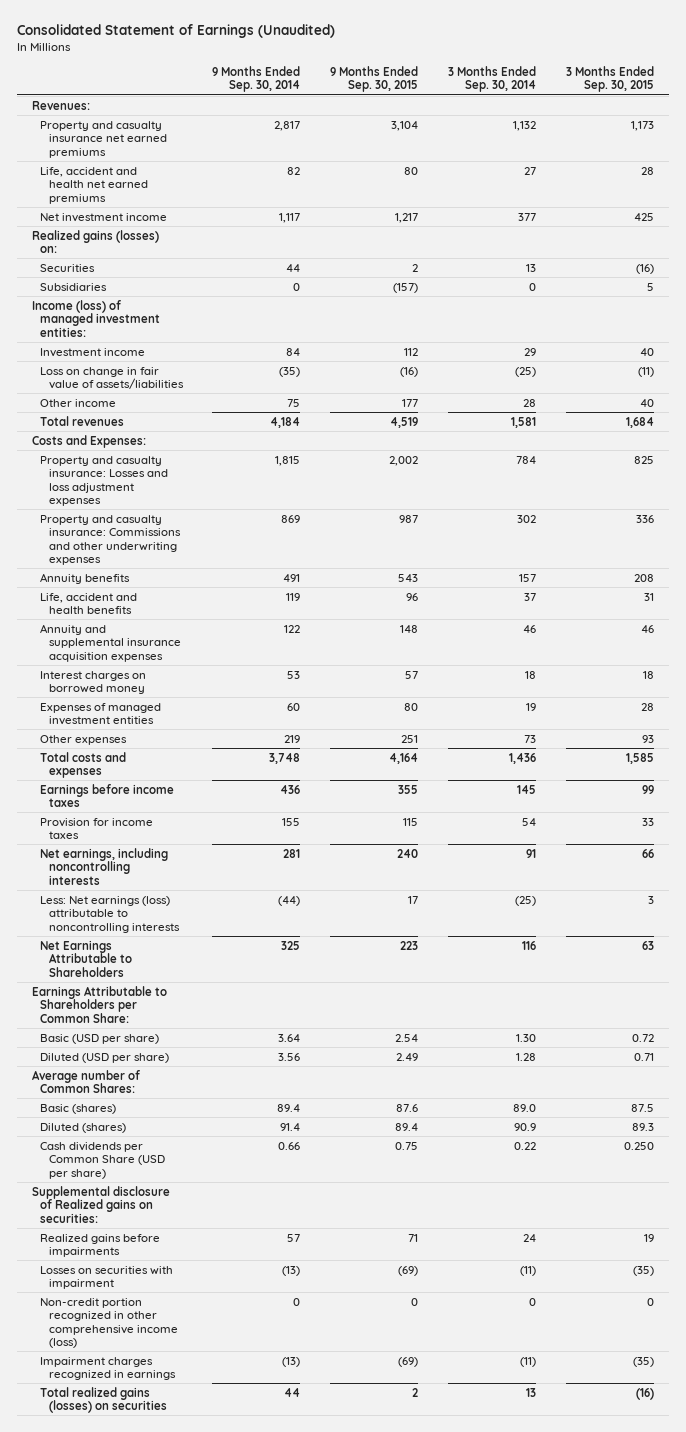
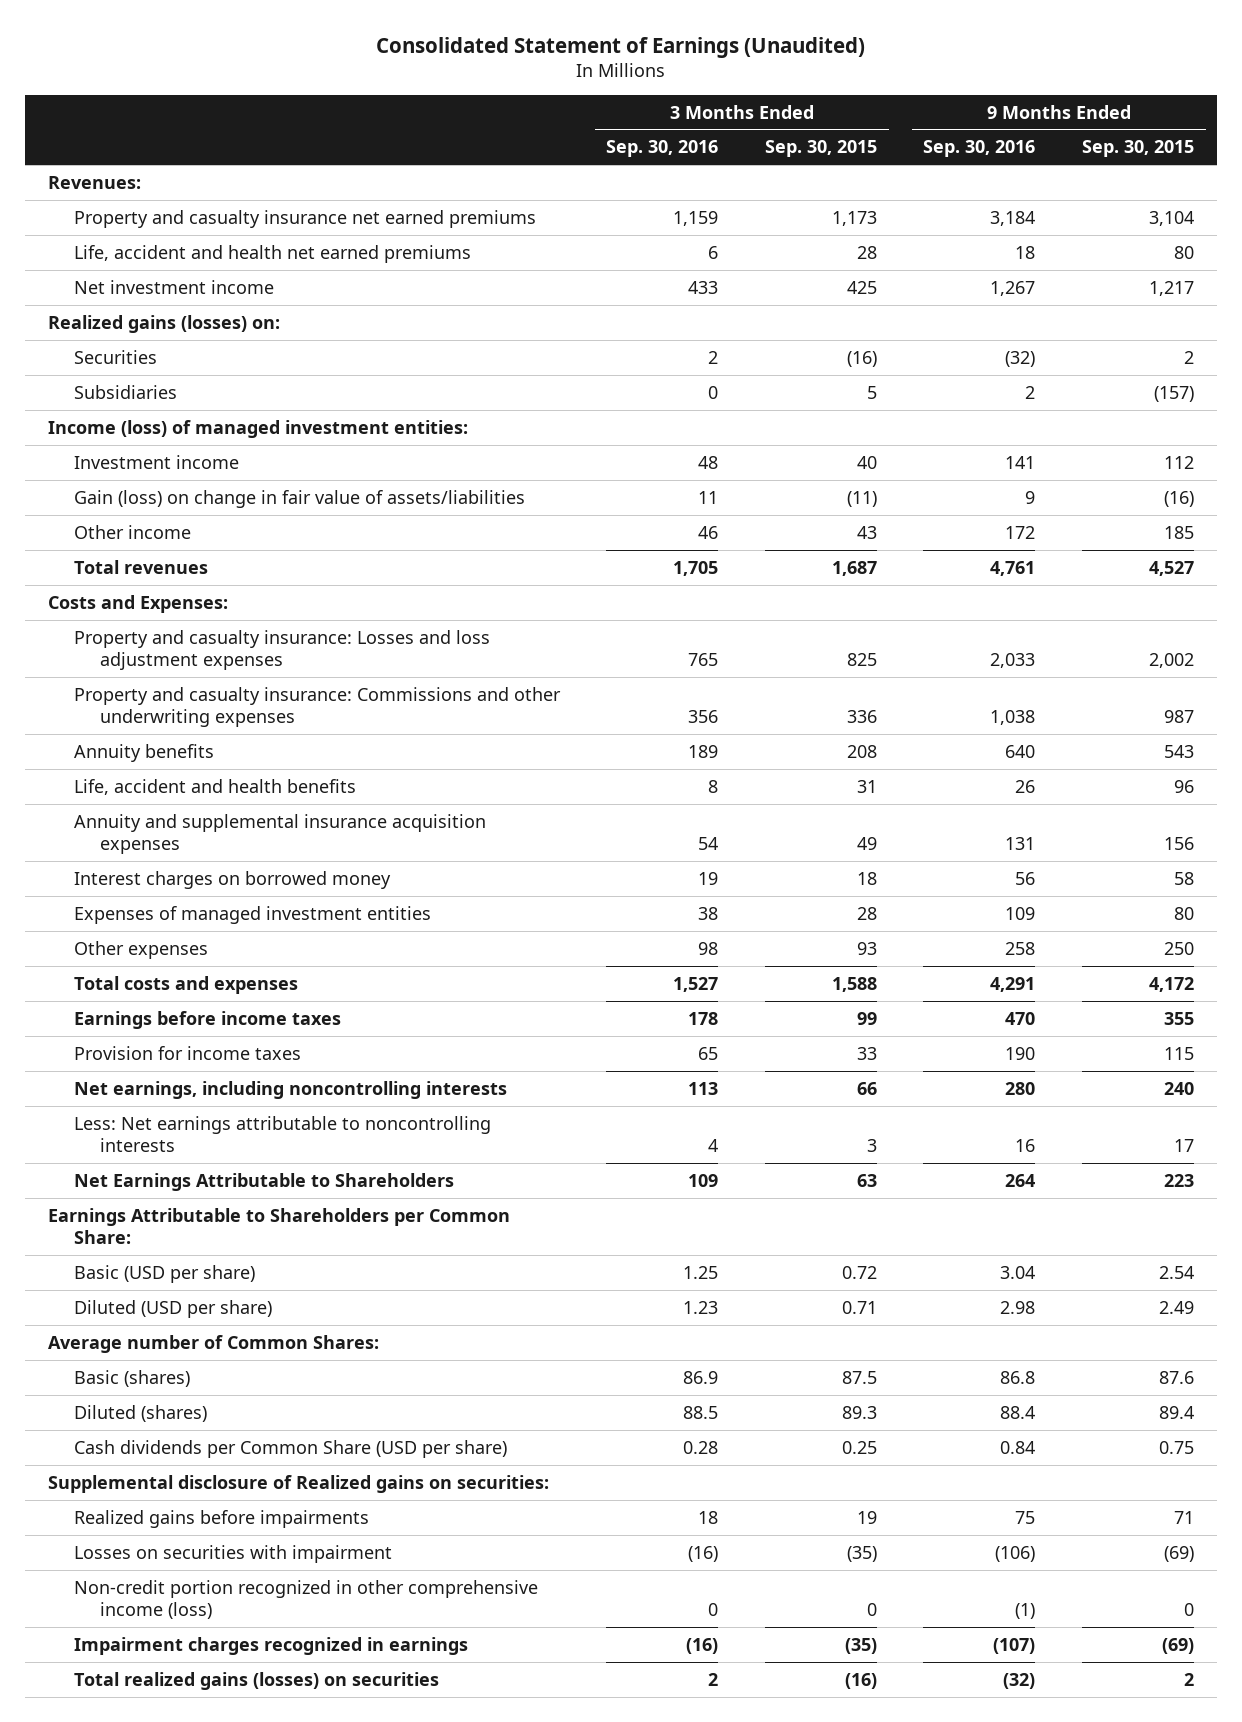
- | 9 Months Ended Sep. 30, 2014 | 9 Months Ended Sep. 30, 2015 | 3 Months Ended Sep. 30, 2014 | 3 Months Ended Sep. 30, 2015
+ | 3 Months Ended Sep. 30, 2016 | 3 Months Ended Sep. 30, 2015 | 9 Months Ended Sep. 30, 2016 | 9 Months Ended Sep. 30, 2015
- Loss on change in fair value of assets/liabilities | (35) | (16) | (25) | (11)
- Other income | 75 | 177 | 28 | 40
- Total revenues | 4,184 | 4,519 | 1,581 | 1,684
+ Gain (loss) on change in fair value of assets/liabilities | 11 | (11) | 9 | (16)
+ Other income | 46 | 43 | 172 | 185
+ Total revenues | 1,705 | 1,687 | 4,761 | 4,527
- Annuity and supplemental insurance acquisition expenses | 122 | 148 | 46 | 46
- Interest charges on borrowed money | 53 | 57 | 18 | 18
+ Annuity and supplemental insurance acquisition expenses | 54 | 49 | 131 | 156
+ Interest charges on borrowed money | 19 | 18 | 56 | 58
- Other expenses | 219 | 251 | 73 | 93
- Total costs and expenses | 3,748 | 4,164 | 1,436 | 1,585
+ Other expenses | 98 | 93 | 258 | 250
+ Total costs and expenses | 1,527 | 1,588 | 4,291 | 4,172
- Less: Net earnings (loss) attributable to noncontrolling interests | (44) | 17 | (25) | 3
+ Less: Net earnings attributable to noncontrolling interests | 4 | 3 | 16 | 17
- Cash dividends per Common Share (USD per share) | 0.66 | 0.75 | 0.22 | 0.250
+ Cash dividends per Common Share (USD per share) | 0.28 | 0.25 | 0.84 | 0.75

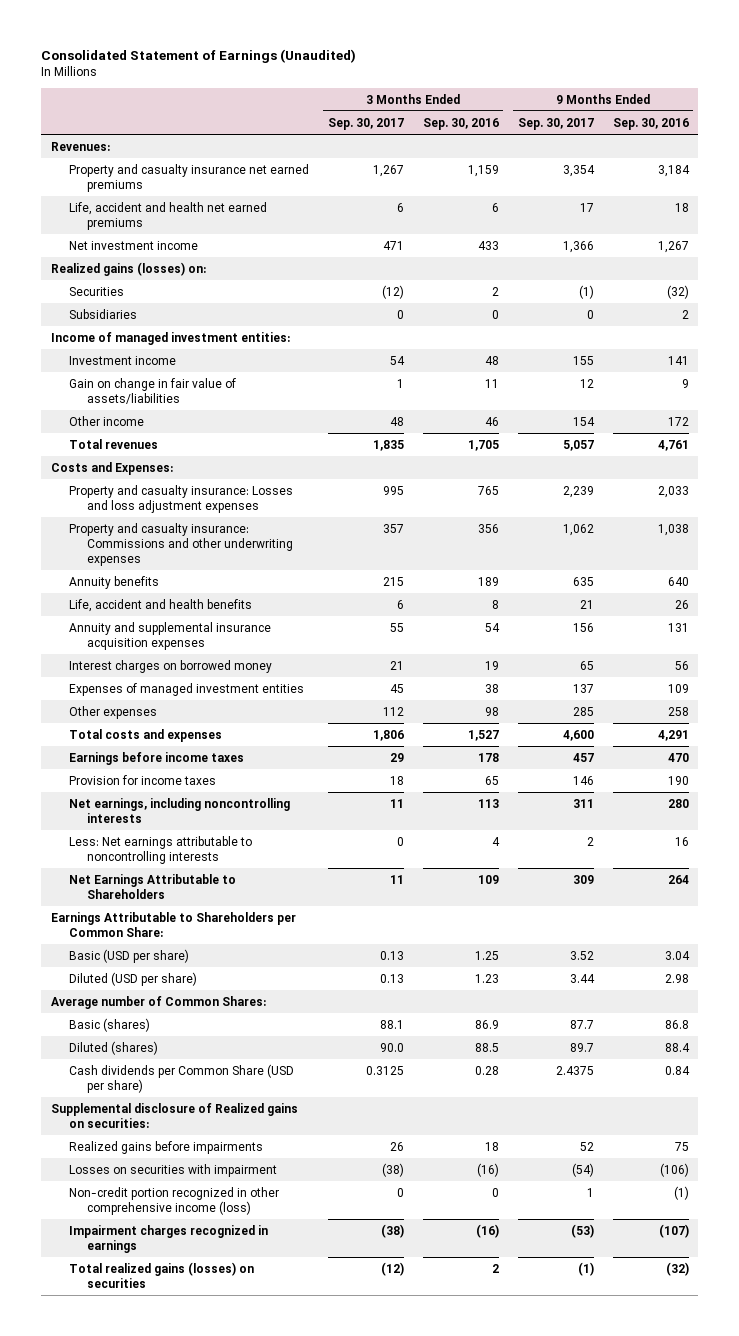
- | 3 Months Ended Sep. 30, 2016 | 3 Months Ended Sep. 30, 2015 | 9 Months Ended Sep. 30, 2016 | 9 Months Ended Sep. 30, 2015
+ | 3 Months Ended Sep. 30, 2017 | 3 Months Ended Sep. 30, 2016 | 9 Months Ended Sep. 30, 2017 | 9 Months Ended Sep. 30, 2016
- Income (loss) of managed investment entities:
+ Income of managed investment entities:
- Gain (loss) on change in fair value of assets/liabilities | 11 | (11) | 9 | (16)
+ Gain on change in fair value of assets/liabilities | 1 | 11 | 12 | 9

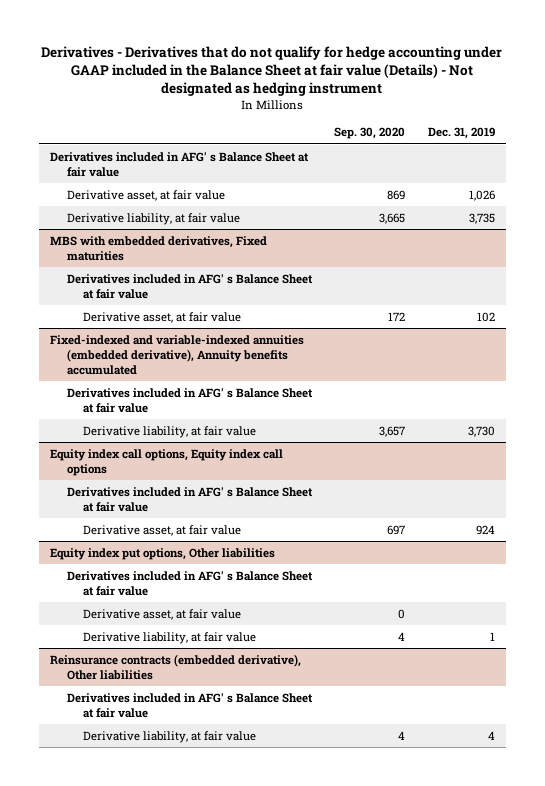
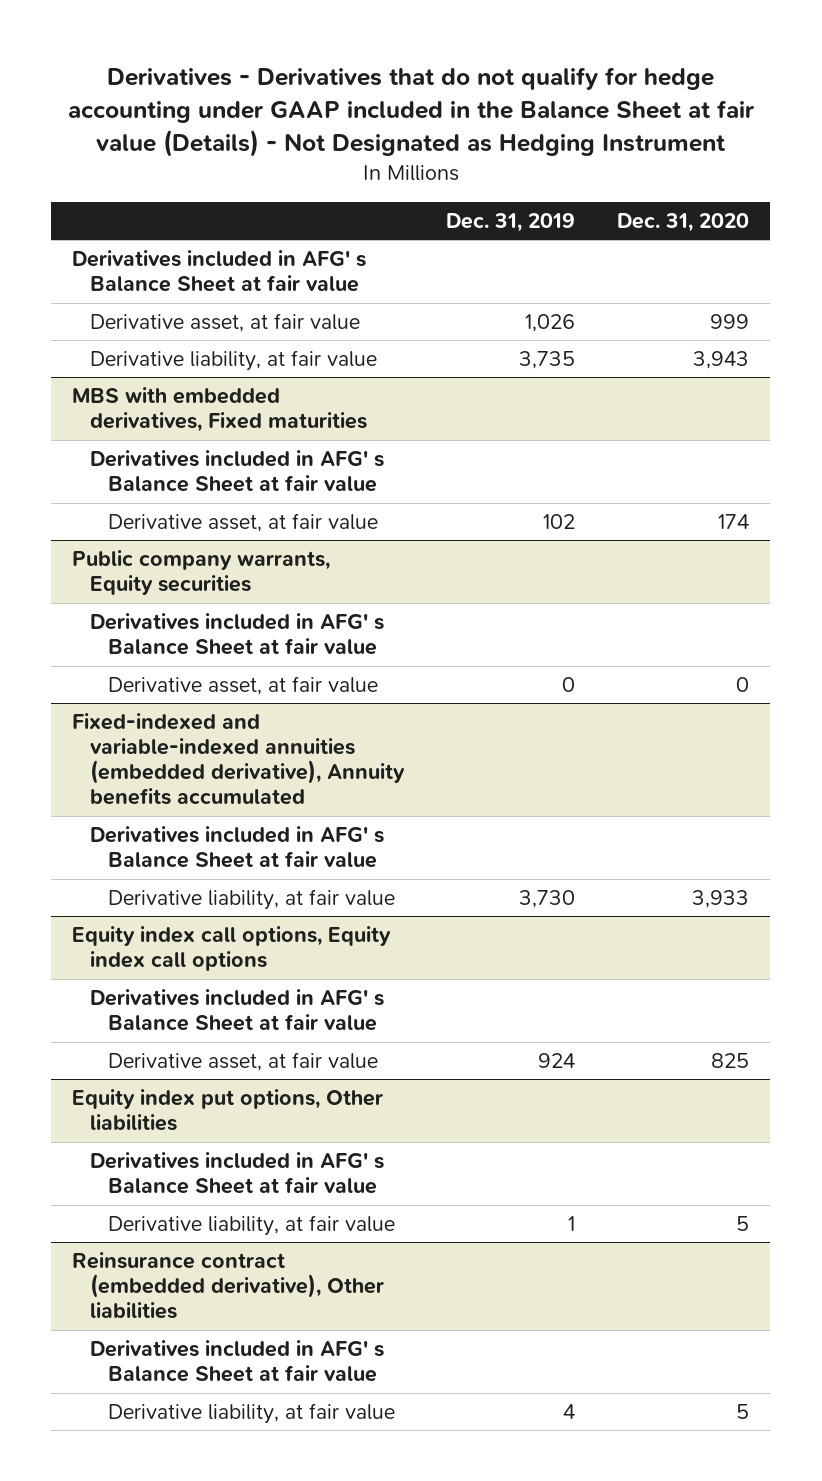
- Derivatives - Derivatives that do not qualify for hedge accounting under GAAP included in the Balance Sheet at fair value (Details) - Not designated as hedging instrument
+ Derivatives - Derivatives that do not qualify for hedge accounting under GAAP included in the Balance Sheet at fair value (Details) - Not Designated as Hedging Instrument
- | Sep. 30, 2020 | Dec. 31, 2019
+ | Dec. 31, 2019 | Dec. 31, 2020
+ Public company warrants, Equity securities
+ Derivatives included in AFG' s Balance Sheet at fair value
+ Derivative asset, at fair value | 0 | 0
@ Equity index put options, Other liabilities
- Derivative asset, at fair value | 0 |
- Reinsurance contracts (embedded derivative), Other liabilities
+ Reinsurance contract (embedded derivative), Other liabilities

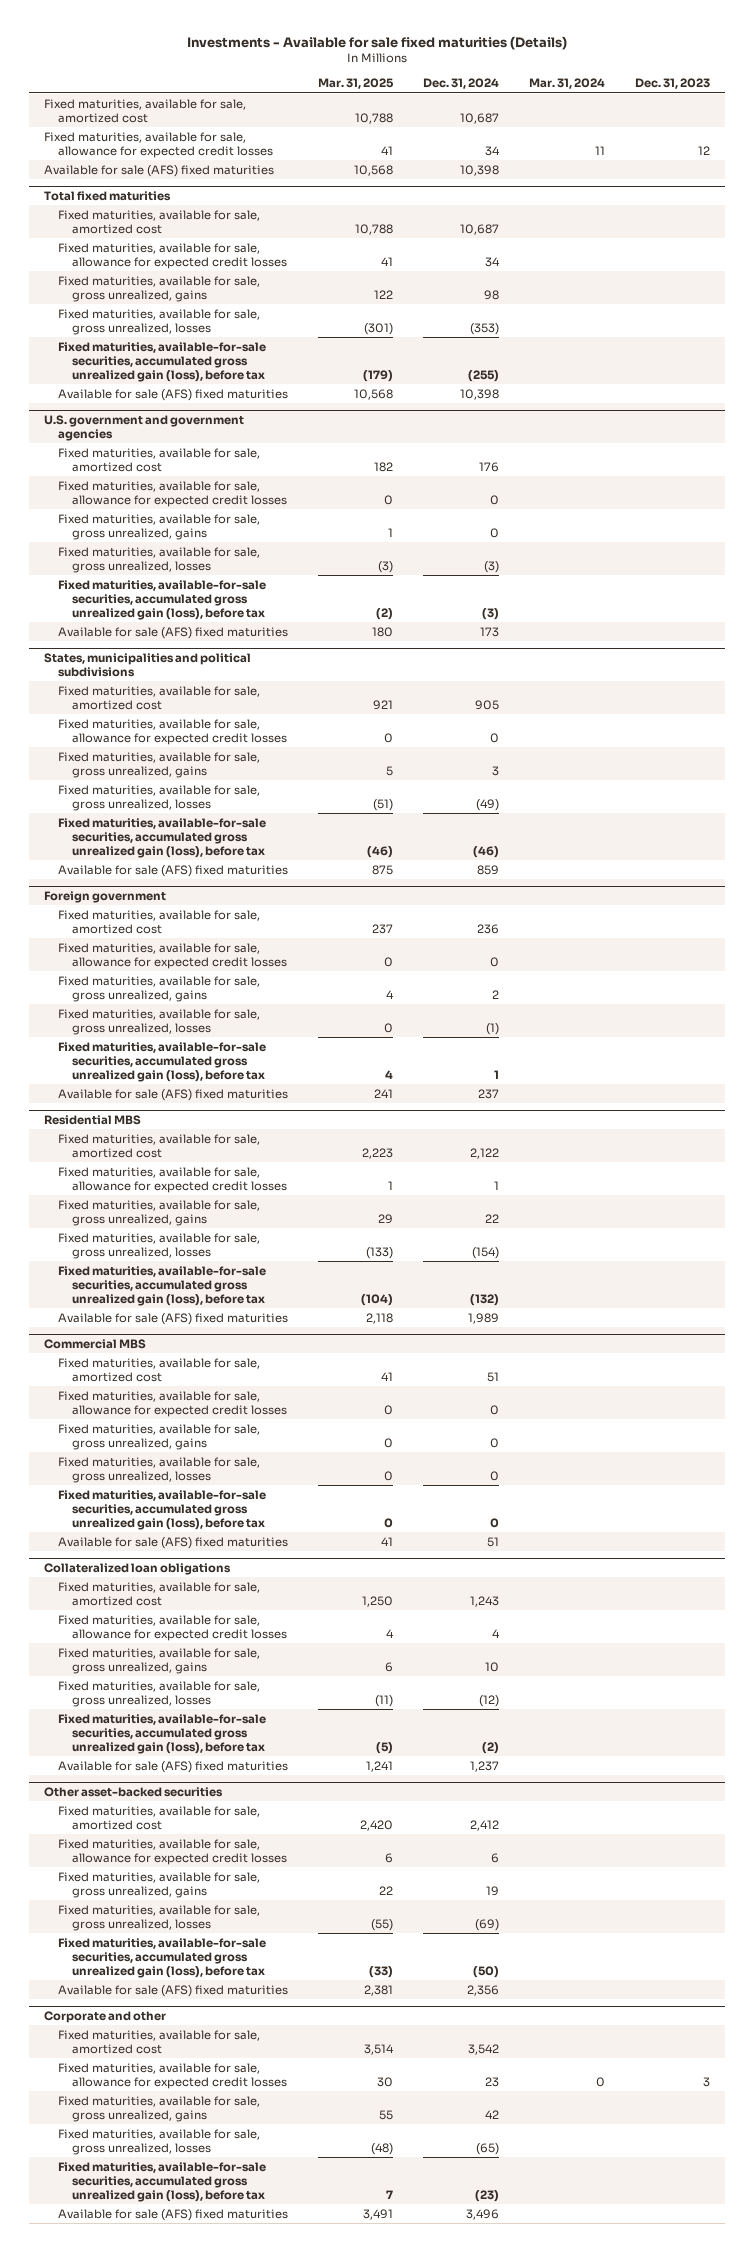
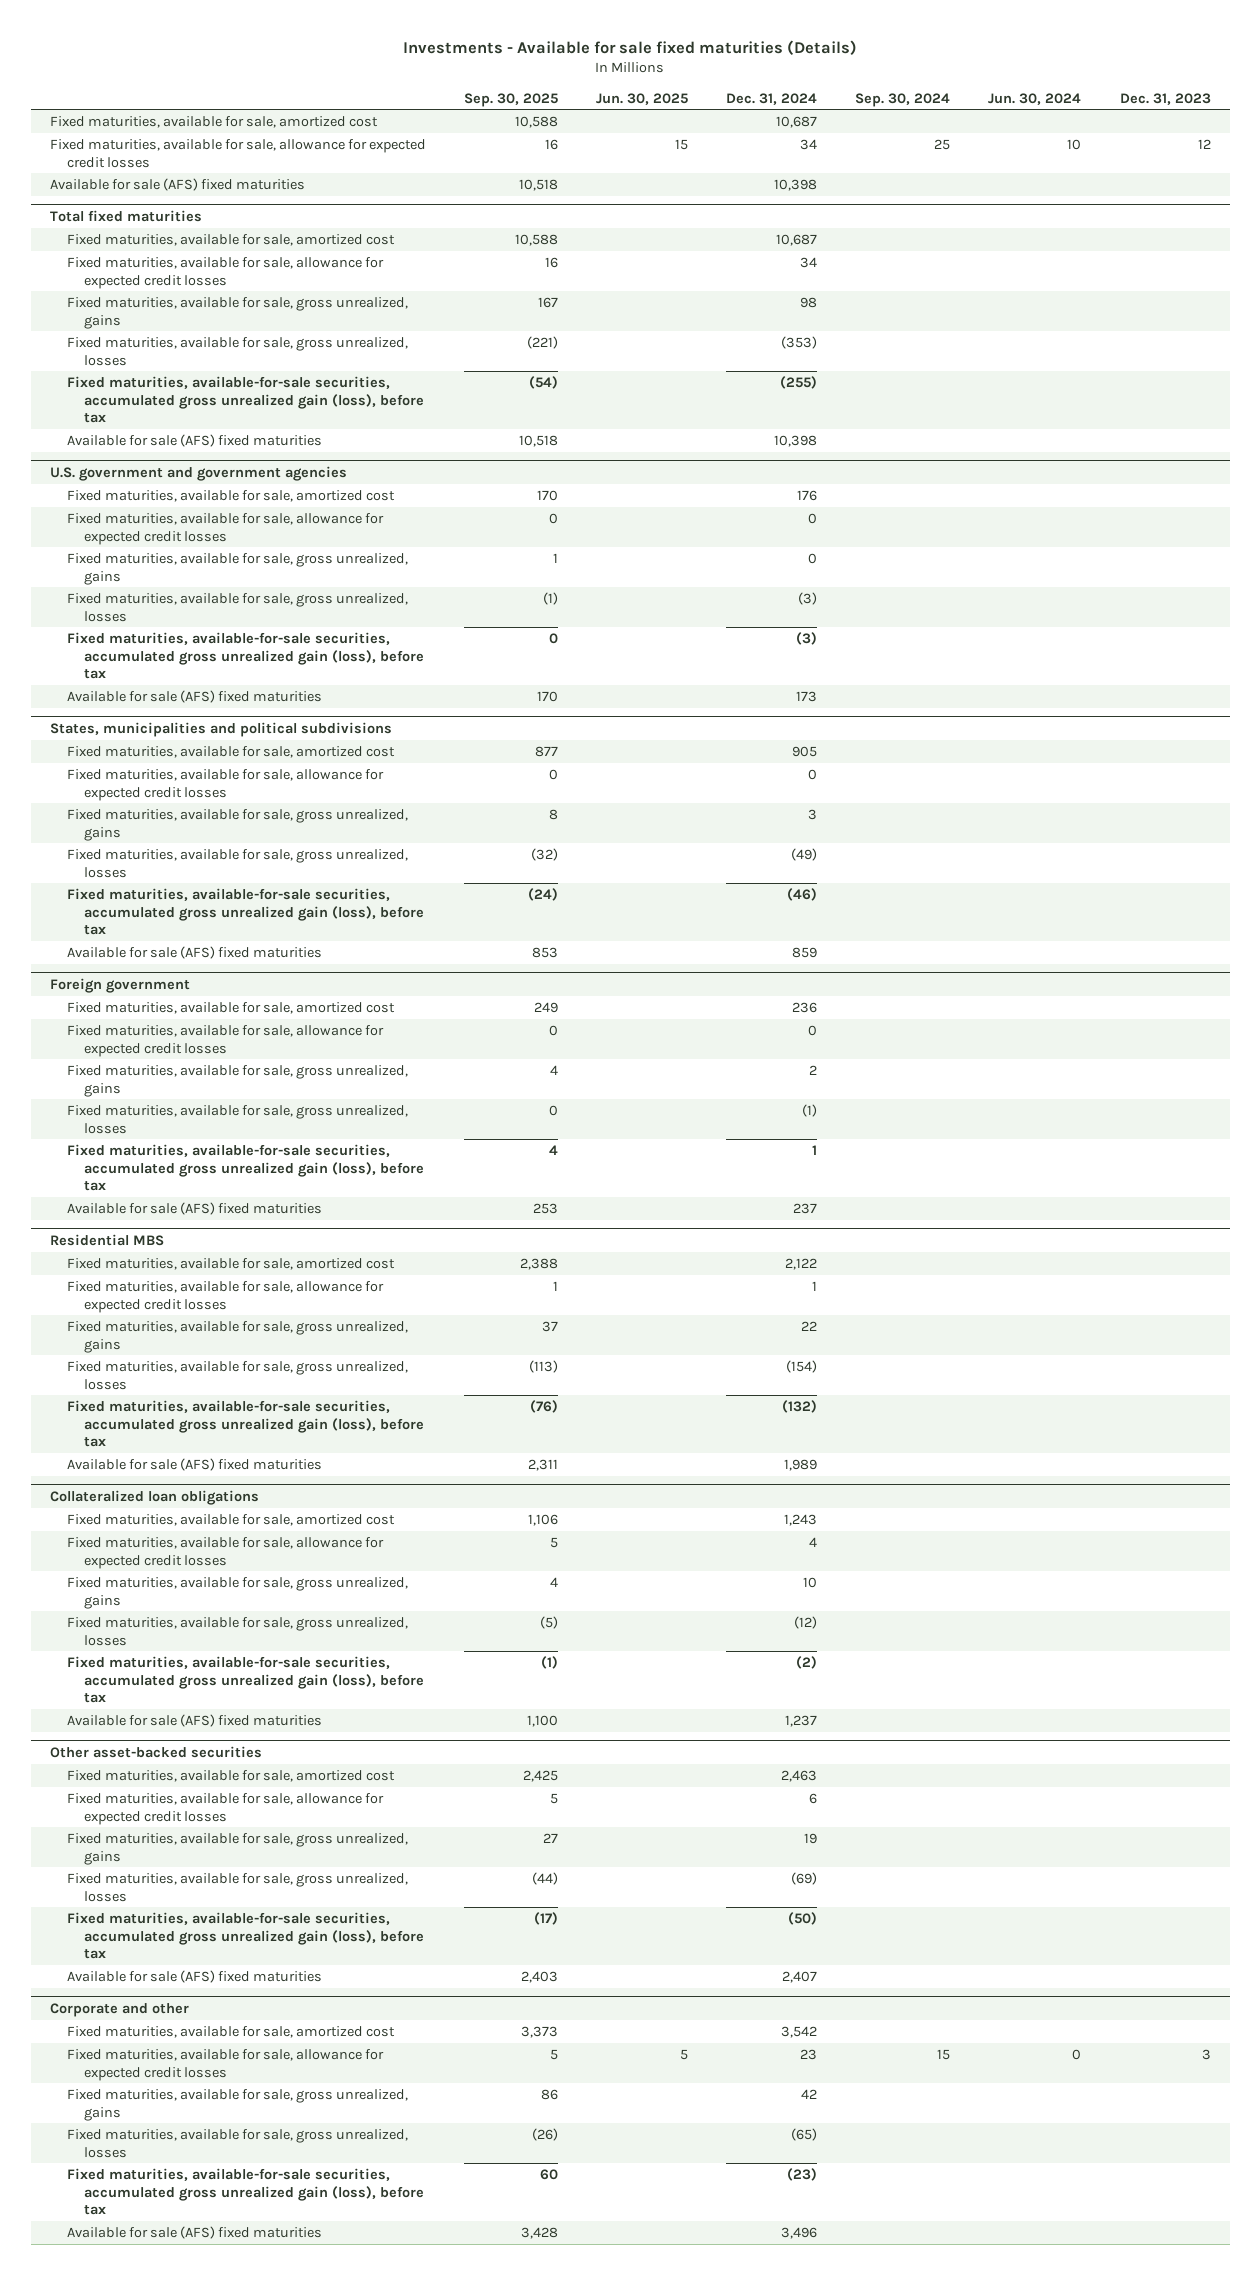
- | Mar. 31, 2025 | Dec. 31, 2024 | Mar. 31, 2024 | Dec. 31, 2023
+ | Sep. 30, 2025 | Jun. 30, 2025 | Dec. 31, 2024 | Sep. 30, 2024 | Jun. 30, 2024 | Dec. 31, 2023
- Commercial MBS
- Fixed maturities, available for sale, amortized cost | 41 | 51 | |
- Fixed maturities, available for sale, allowance for expected credit losses | 0 | 0 | |
- Fixed maturities, available for sale, gross unrealized, gains | 0 | 0 | |
- Fixed maturities, available for sale, gross unrealized, losses | 0 | 0 | |
- Fixed maturities, available-for-sale securities, accumulated gross unrealized gain (loss), before tax | 0 | 0 | |
- Available for sale (AFS) fixed maturities | 41 | 51 | |
@ Other asset-backed securities
- Fixed maturities, available for sale, amortized cost | 2,420 | 2,412 | |
+ Fixed maturities, available for sale, amortized cost | 2,425 | | 2,463 | | |
- Available for sale (AFS) fixed maturities | 2,381 | 2,356 | |
+ Available for sale (AFS) fixed maturities | 2,403 | | 2,407 | | |

